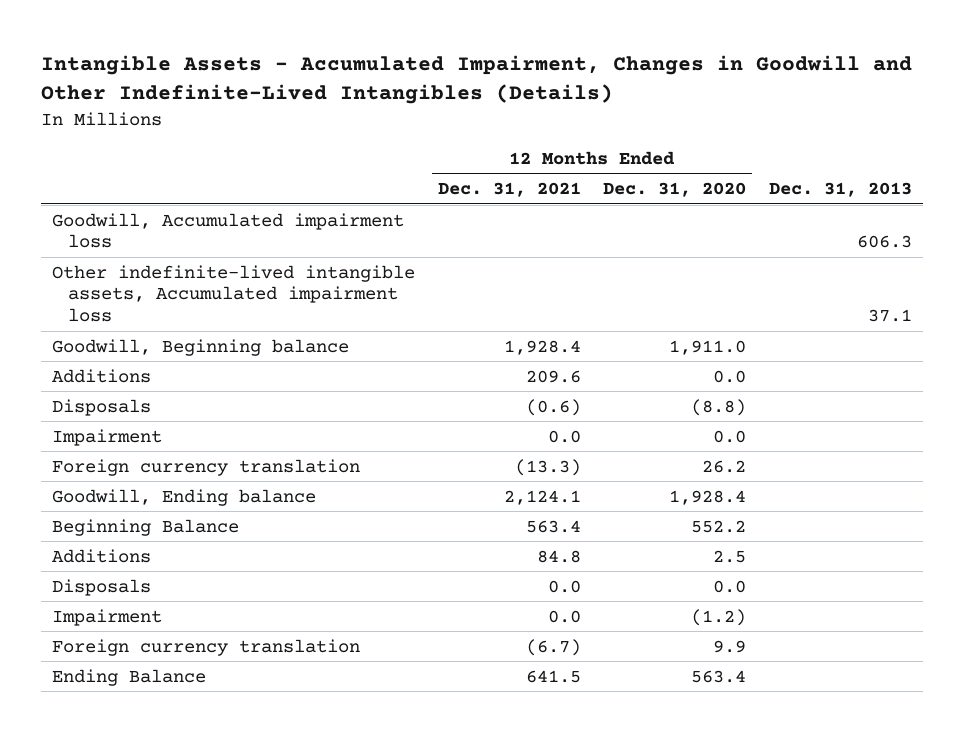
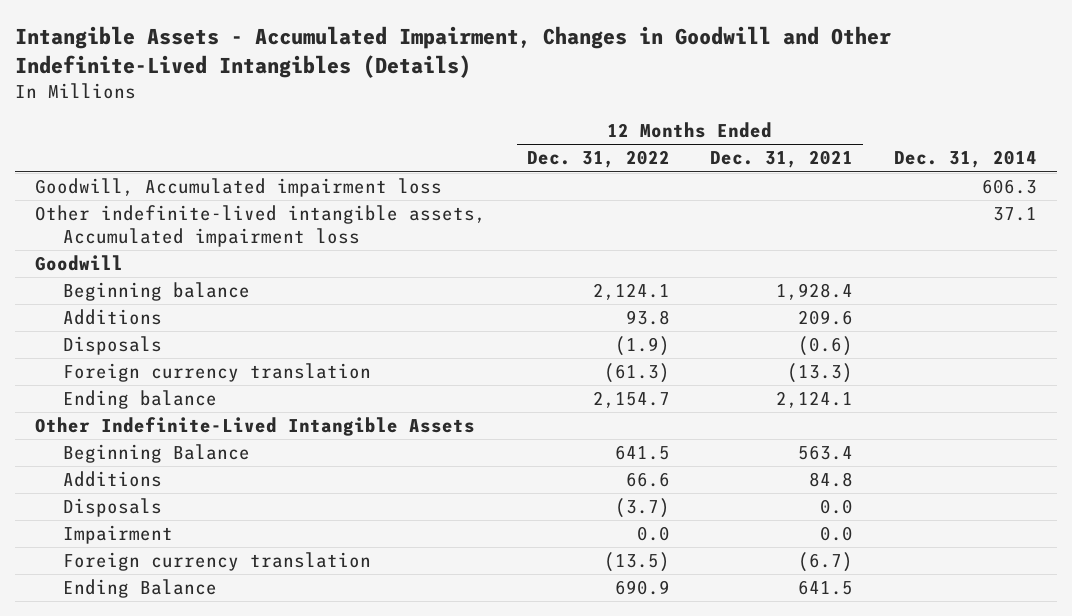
- | 12 Months Ended Dec. 31, 2021 | 12 Months Ended Dec. 31, 2020 | Dec. 31, 2013
+ | 12 Months Ended Dec. 31, 2022 | 12 Months Ended Dec. 31, 2021 | Dec. 31, 2014
- Goodwill, Beginning balance | 1,928.4 | 1,911.0 |
+ Goodwill
+ Beginning balance | 2,124.1 | 1,928.4 |
- Impairment | 0.0 | 0.0 |
- Goodwill, Ending balance | 2,124.1 | 1,928.4 |
+ Ending balance | 2,154.7 | 2,124.1 |
+ Other Indefinite-Lived Intangible Assets

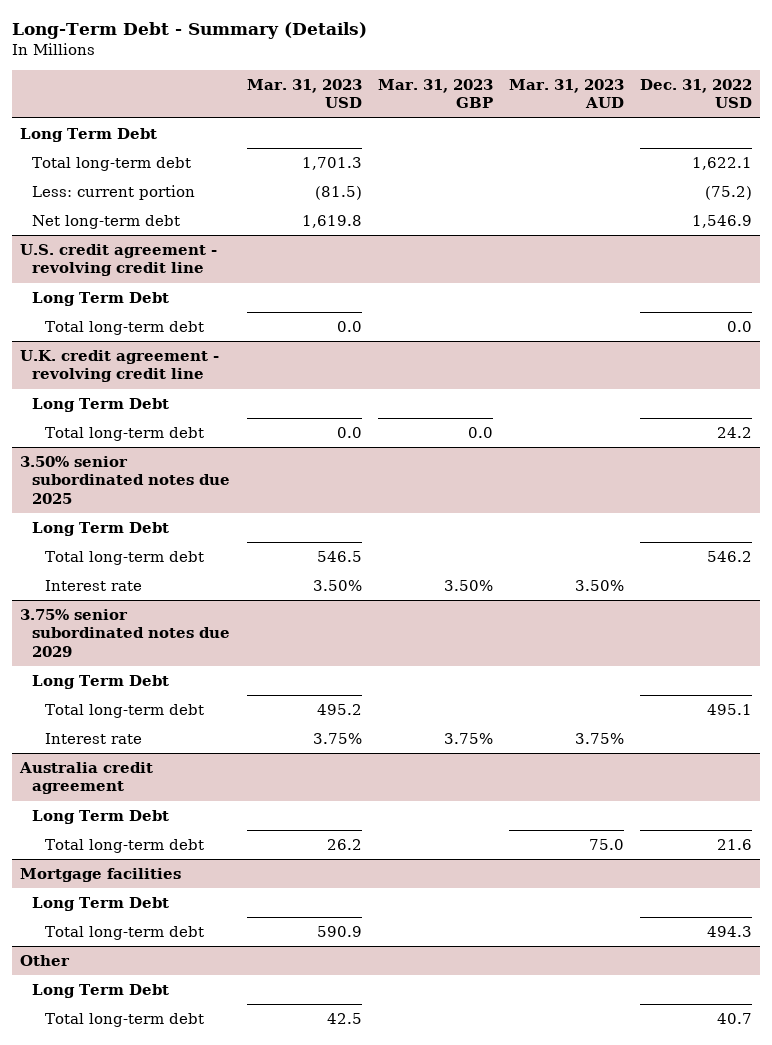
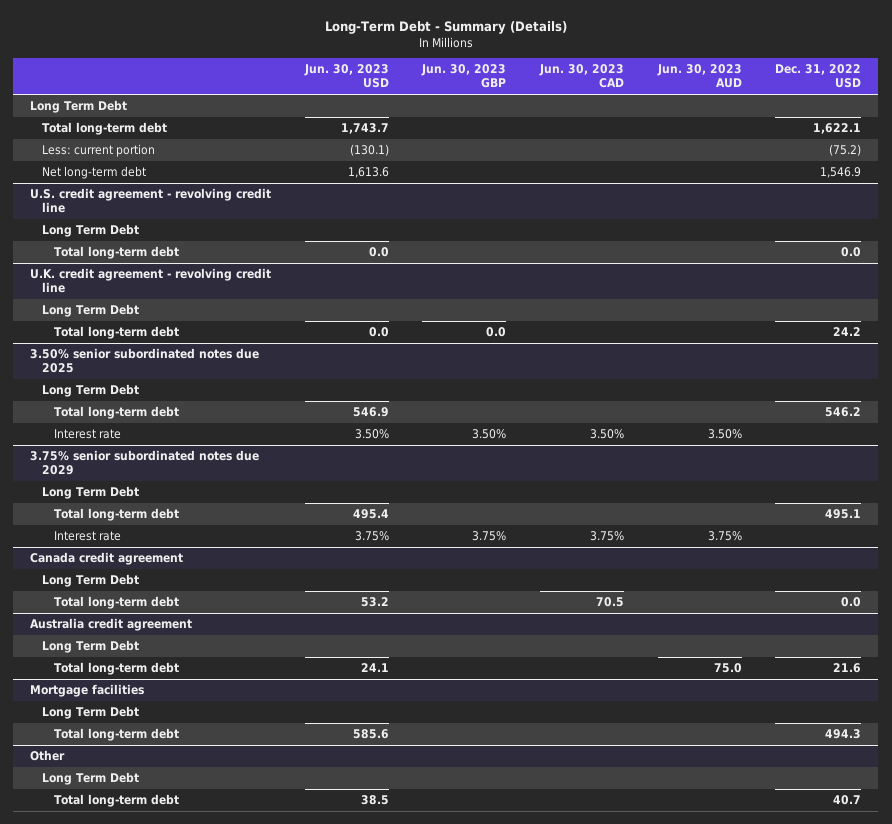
- | Mar. 31, 2023 USD | Mar. 31, 2023 GBP | Mar. 31, 2023 AUD | Dec. 31, 2022 USD
+ | Jun. 30, 2023 USD | Jun. 30, 2023 GBP | Jun. 30, 2023 CAD | Jun. 30, 2023 AUD | Dec. 31, 2022 USD
+ Canada credit agreement
+ Long Term Debt
+ Total long-term debt | 53.2 | | 70.5 | | 0.0

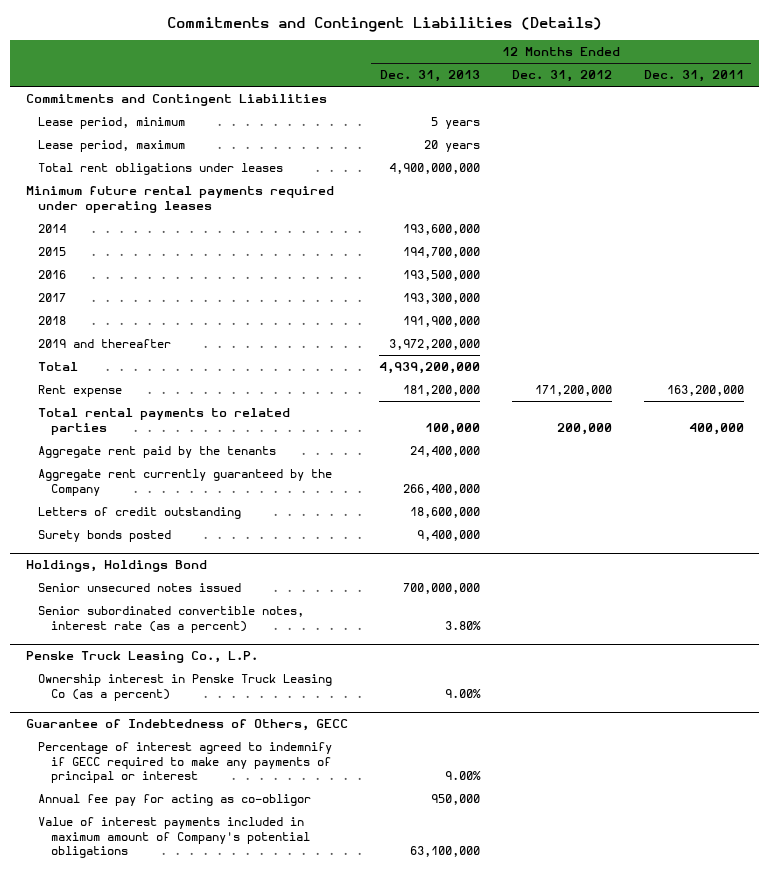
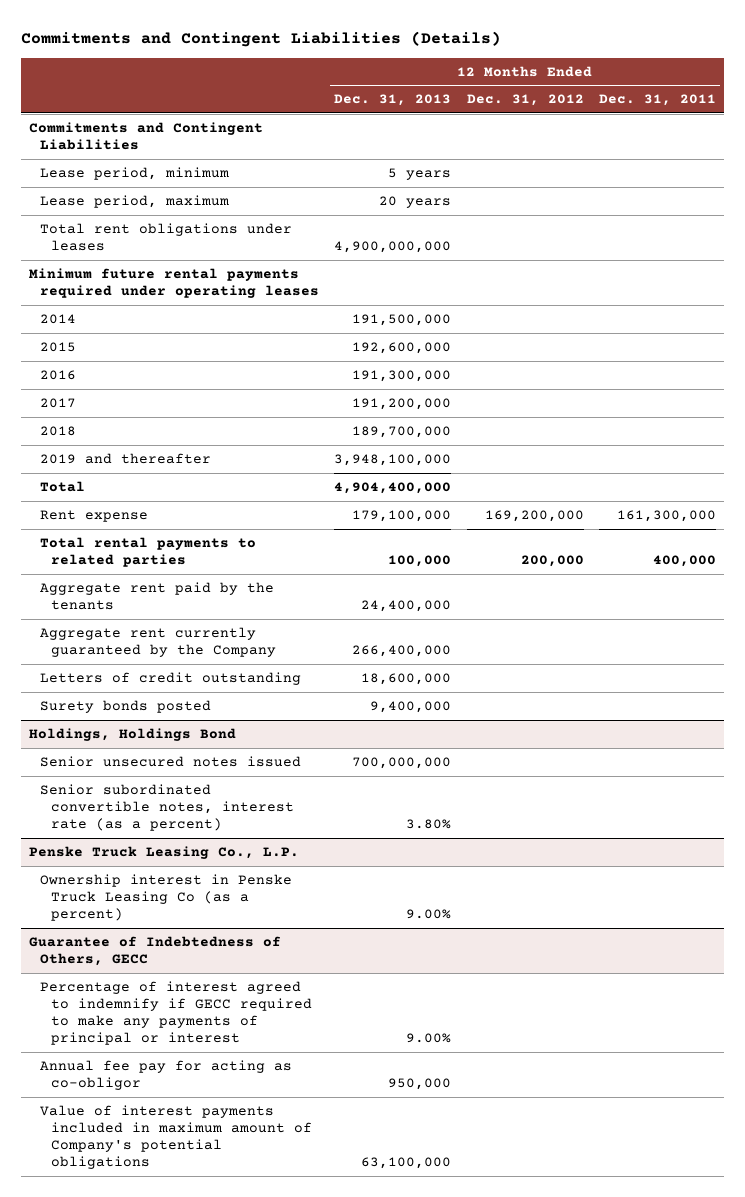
- 2014 | 193,600,000 | |
- 2015 | 194,700,000 | |
- 2016 | 193,500,000 | |
- 2017 | 193,300,000 | |
- 2018 | 191,900,000 | |
- 2019 and thereafter | 3,972,200,000 | |
- Total | 4,939,200,000 | |
- Rent expense | 181,200,000 | 171,200,000 | 163,200,000
+ 2014 | 191,500,000 | |
+ 2015 | 192,600,000 | |
+ 2016 | 191,300,000 | |
+ 2017 | 191,200,000 | |
+ 2018 | 189,700,000 | |
+ 2019 and thereafter | 3,948,100,000 | |
+ Total | 4,904,400,000 | |
+ Rent expense | 179,100,000 | 169,200,000 | 161,300,000

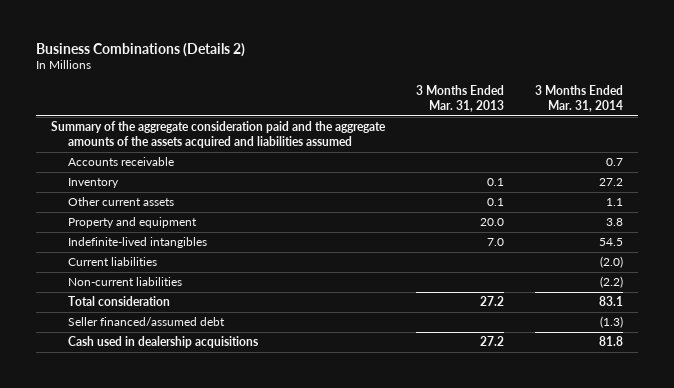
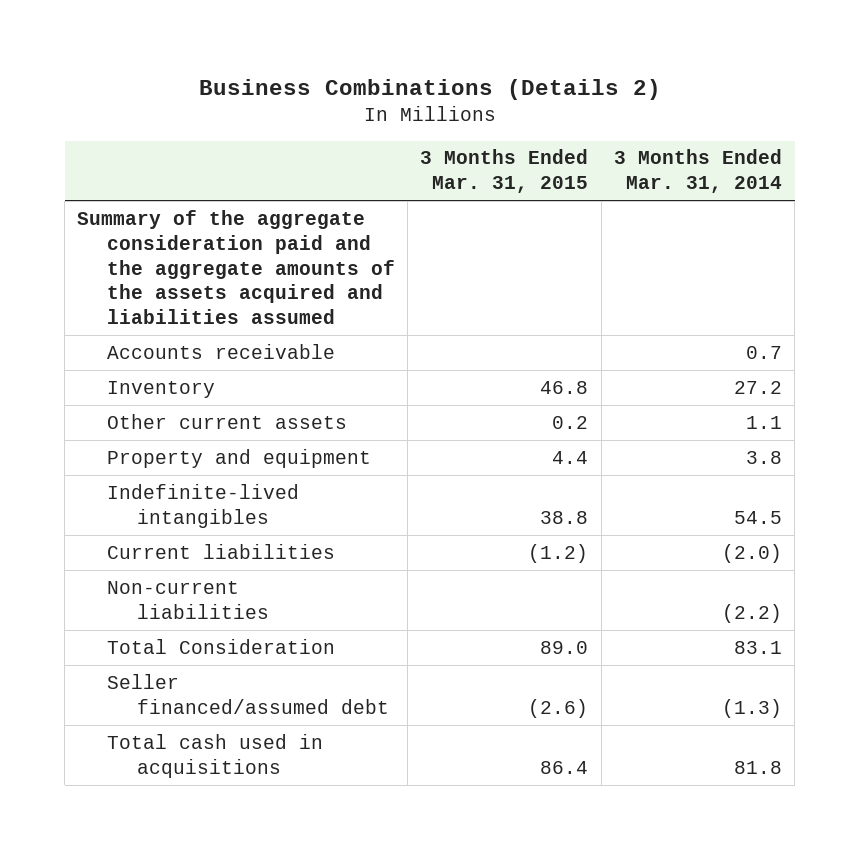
- | 3 Months Ended Mar. 31, 2013 | 3 Months Ended Mar. 31, 2014
+ | 3 Months Ended Mar. 31, 2015 | 3 Months Ended Mar. 31, 2014
- Total consideration | 27.2 | 83.1
+ Total Consideration | 89.0 | 83.1
- Cash used in dealership acquisitions | 27.2 | 81.8
+ Total cash used in acquisitions | 86.4 | 81.8

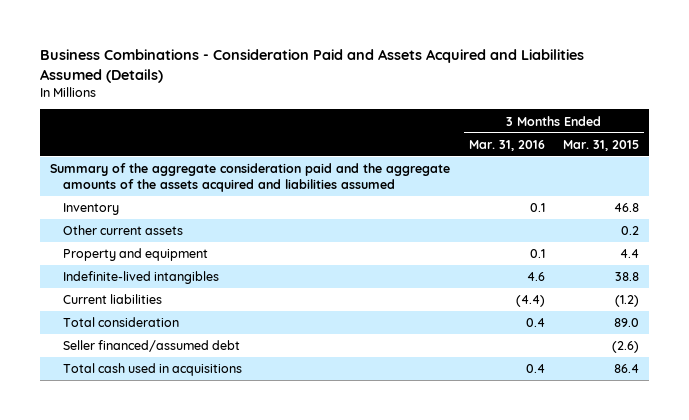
- Business Combinations (Details 2)
+ Business Combinations - Consideration Paid and Assets Acquired and Liabilities Assumed (Details)
- | 3 Months Ended Mar. 31, 2015 | 3 Months Ended Mar. 31, 2014
+ | 3 Months Ended Mar. 31, 2016 | 3 Months Ended Mar. 31, 2015
- Accounts receivable | | 0.7
- Non-current liabilities | | (2.2)
- Total Consideration | 89.0 | 83.1
+ Total consideration | 0.4 | 89.0

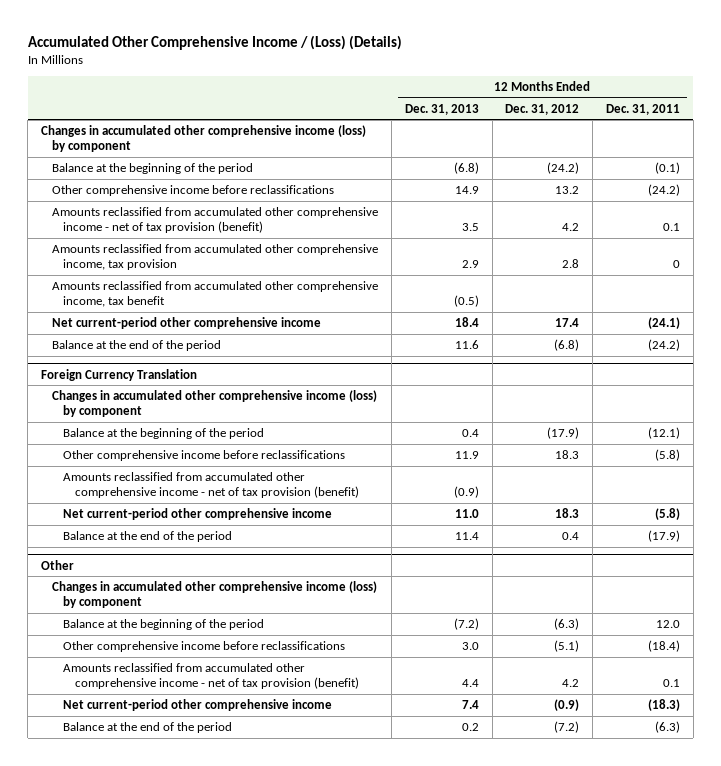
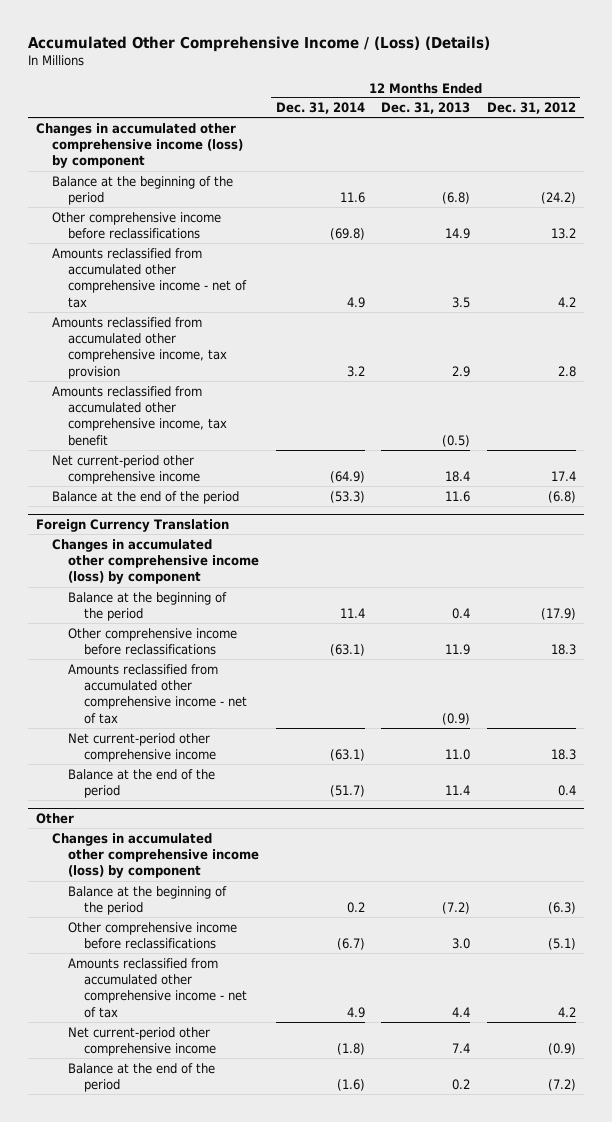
- | 12 Months Ended Dec. 31, 2013 | 12 Months Ended Dec. 31, 2012 | 12 Months Ended Dec. 31, 2011
+ | 12 Months Ended Dec. 31, 2014 | 12 Months Ended Dec. 31, 2013 | 12 Months Ended Dec. 31, 2012
- Amounts reclassified from accumulated other comprehensive income - net of tax provision (benefit) | 3.5 | 4.2 | 0.1
+ Amounts reclassified from accumulated other comprehensive income - net of tax | 4.9 | 3.5 | 4.2
@ Foreign Currency Translation
- Amounts reclassified from accumulated other comprehensive income - net of tax provision (benefit) | (0.9) | |
+ Amounts reclassified from accumulated other comprehensive income - net of tax | | (0.9) |
@ Other
- Amounts reclassified from accumulated other comprehensive income - net of tax provision (benefit) | 4.4 | 4.2 | 0.1
+ Amounts reclassified from accumulated other comprehensive income - net of tax | 4.9 | 4.4 | 4.2

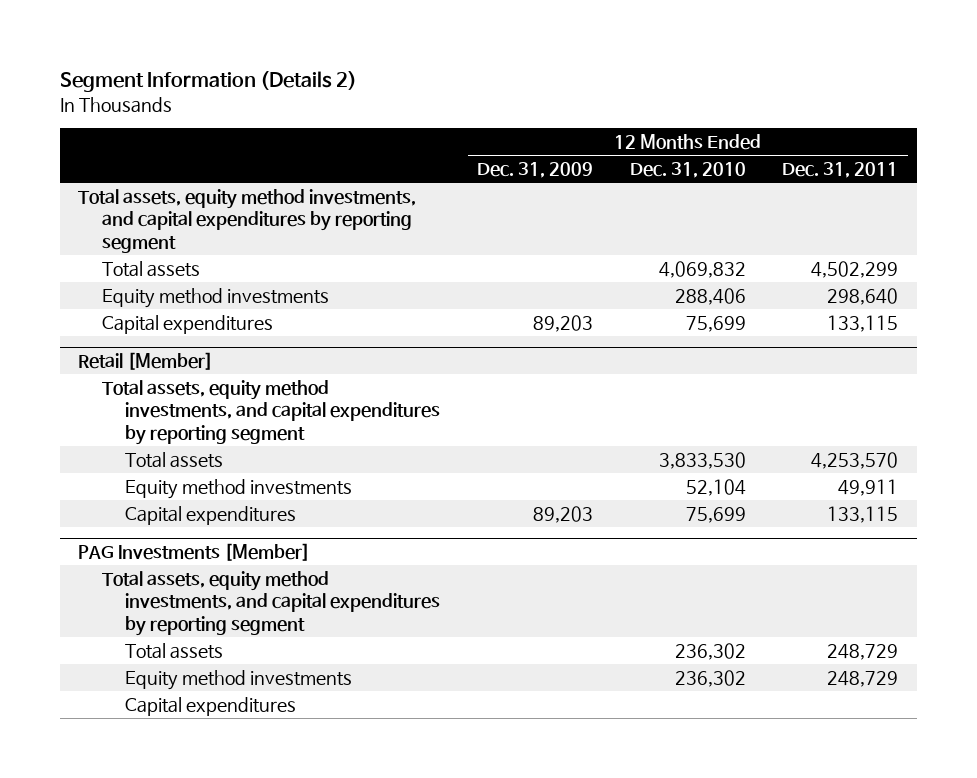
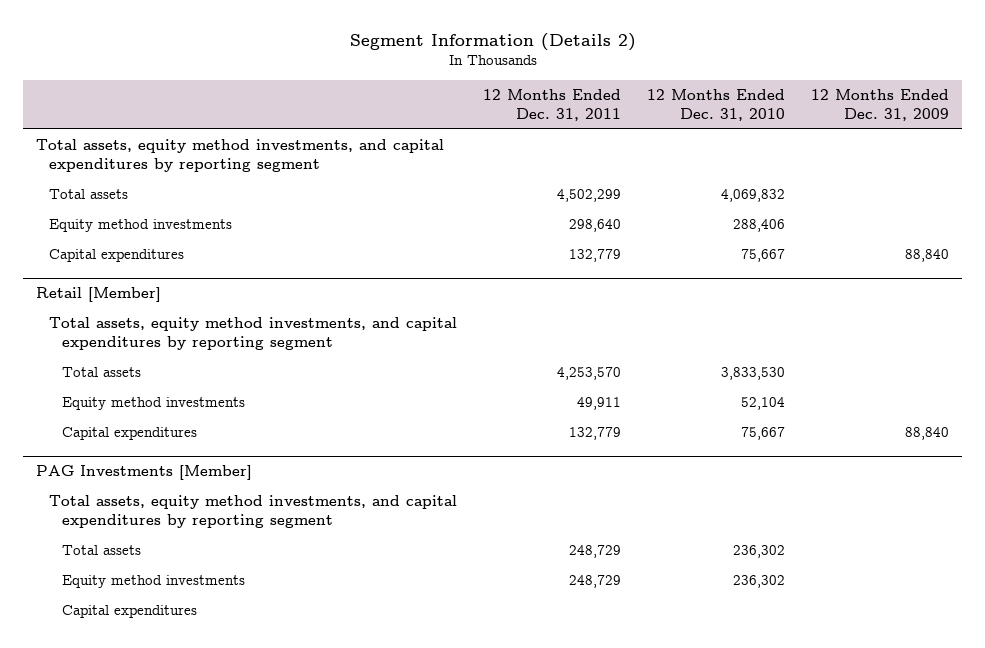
- | 12 Months Ended Dec. 31, 2009 | 12 Months Ended Dec. 31, 2010 | 12 Months Ended Dec. 31, 2011
+ | 12 Months Ended Dec. 31, 2011 | 12 Months Ended Dec. 31, 2010 | 12 Months Ended Dec. 31, 2009
- Capital expenditures | 89,203 | 75,699 | 133,115
+ Capital expenditures | 132,779 | 75,667 | 88,840
@ Retail [Member]
- Capital expenditures | 89,203 | 75,699 | 133,115
+ Capital expenditures | 132,779 | 75,667 | 88,840

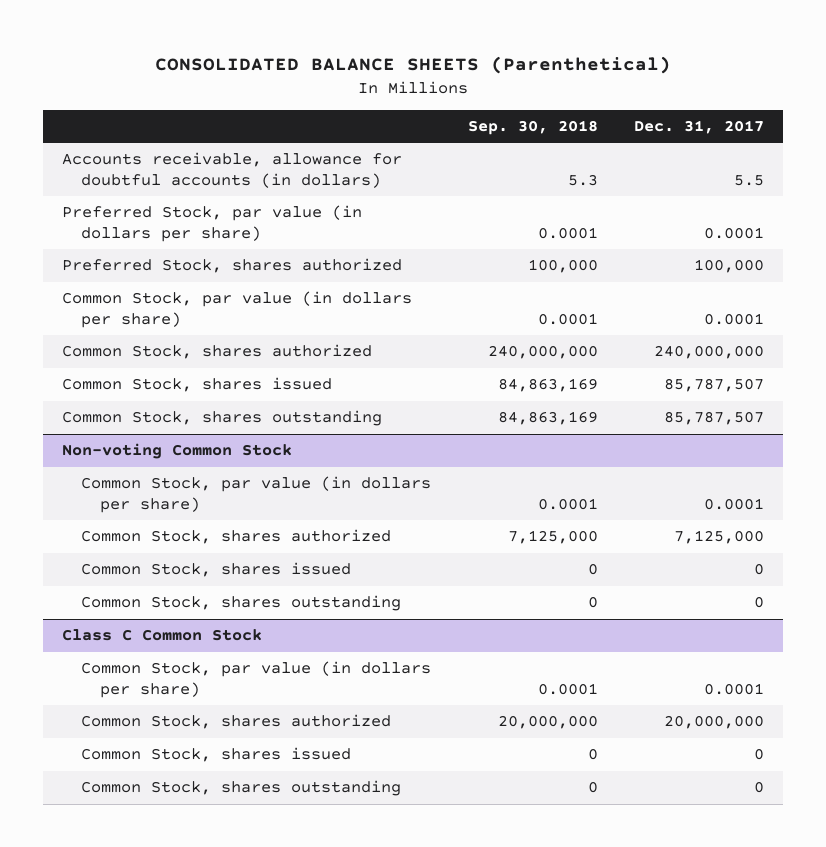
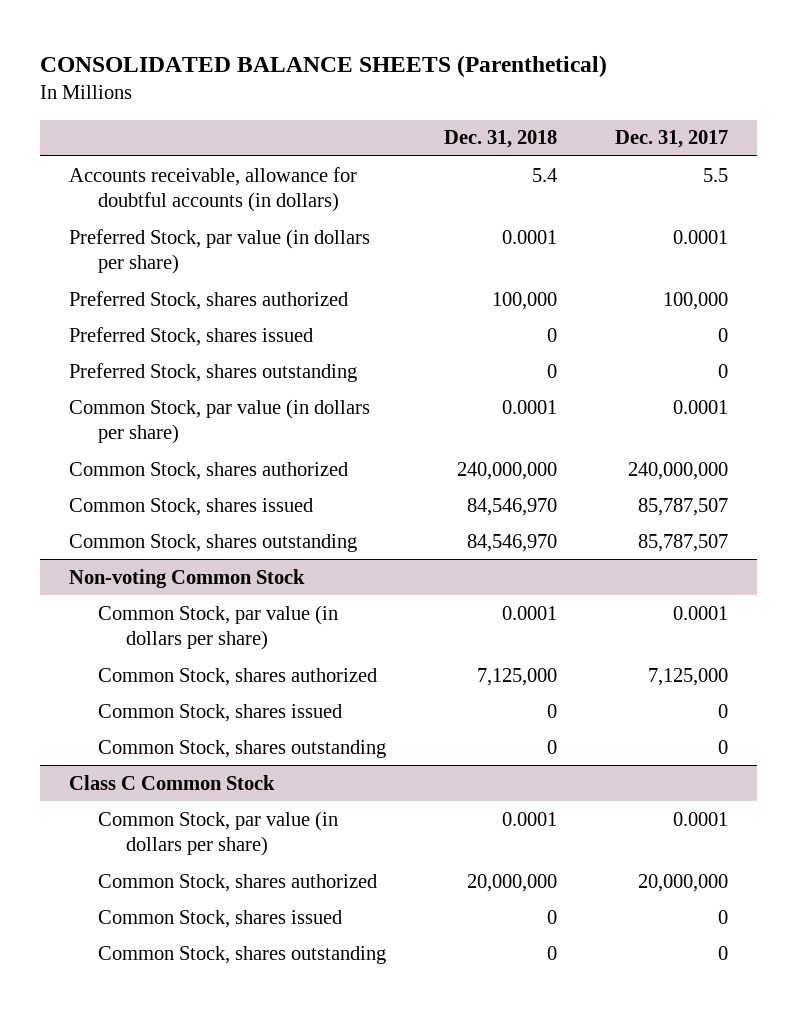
- | Sep. 30, 2018 | Dec. 31, 2017
+ | Dec. 31, 2018 | Dec. 31, 2017
+ Preferred Stock, shares issued | 0 | 0
+ Preferred Stock, shares outstanding | 0 | 0

